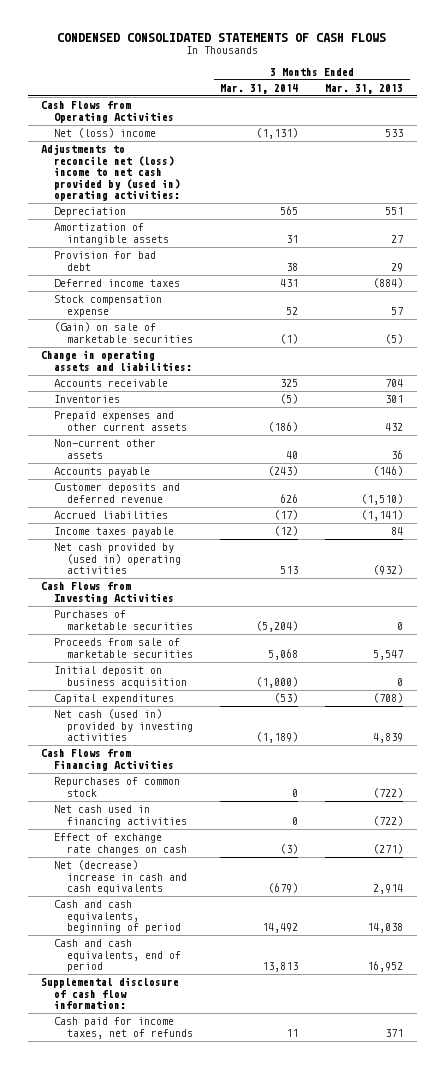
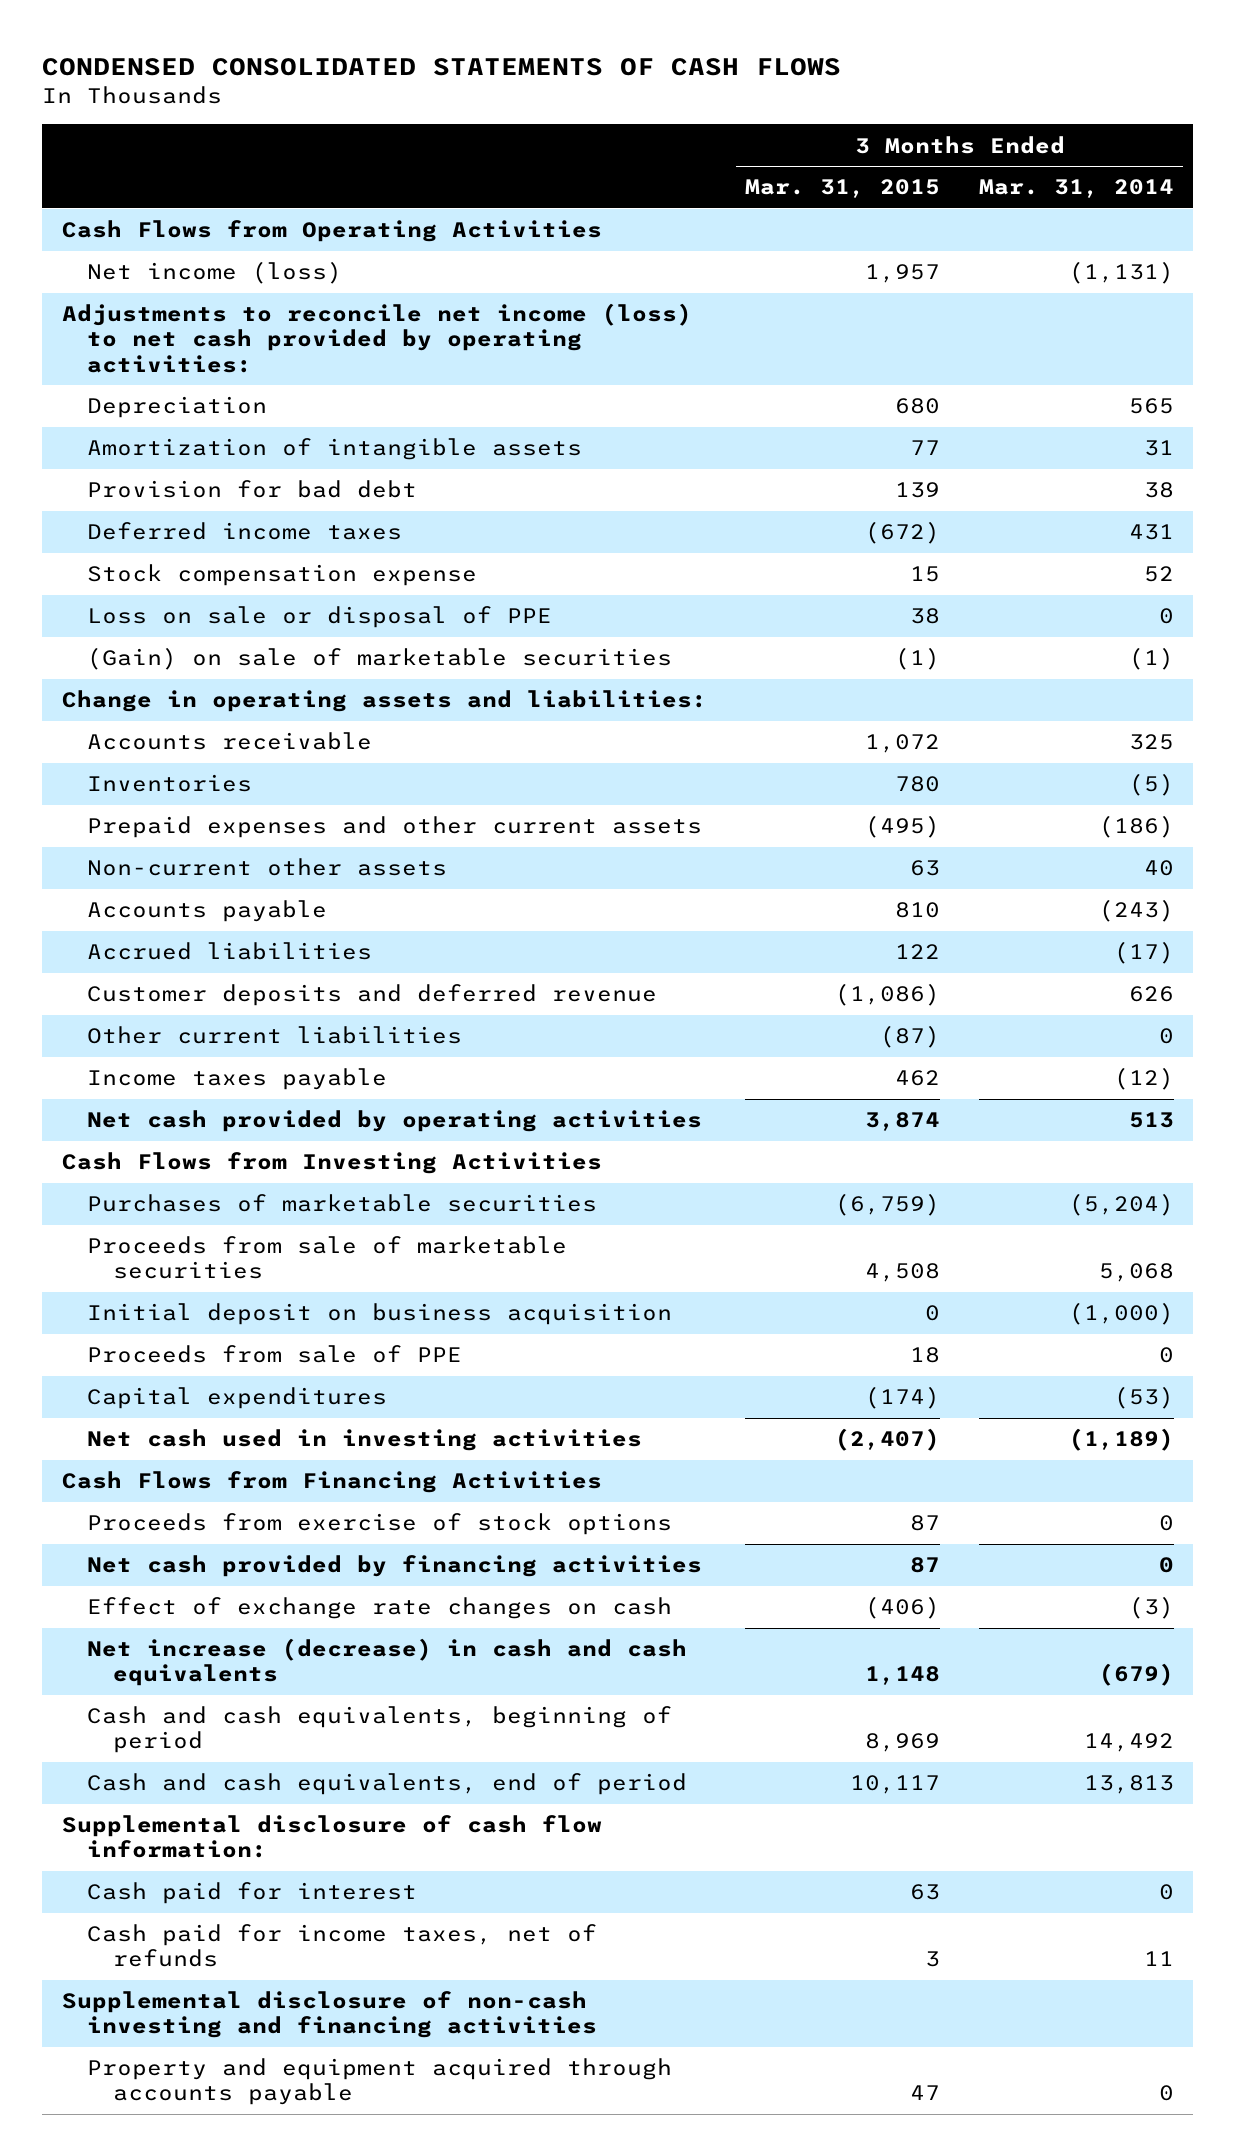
- | 3 Months Ended Mar. 31, 2014 | 3 Months Ended Mar. 31, 2013
+ | 3 Months Ended Mar. 31, 2015 | 3 Months Ended Mar. 31, 2014
- Net (loss) income | (1,131) | 533
- Adjustments to reconcile net (loss) income to net cash provided by (used in) operating activities:
+ Net income (loss) | 1,957 | (1,131)
+ Adjustments to reconcile net income (loss) to net cash provided by operating activities:
+ Loss on sale or disposal of PPE | 38 | 0
moved down: Customer deposits and deferred revenue | (1,086) | 626
+ Other current liabilities | (87) | 0
- Net cash provided by (used in) operating activities | 513 | (932)
+ Net cash provided by operating activities | 3,874 | 513
+ Proceeds from sale of PPE | 18 | 0
- Net cash (used in) provided by investing activities | (1,189) | 4,839
+ Net cash used in investing activities | (2,407) | (1,189)
- Repurchases of common stock | 0 | (722)
- Net cash used in financing activities | 0 | (722)
+ Proceeds from exercise of stock options | 87 | 0
+ Net cash provided by financing activities | 87 | 0
- Net (decrease) increase in cash and cash equivalents | (679) | 2,914
+ Net increase (decrease) in cash and cash equivalents | 1,148 | (679)
+ Cash paid for interest | 63 | 0
+ Supplemental disclosure of non-cash investing and financing activities
+ Property and equipment acquired through accounts payable | 47 | 0

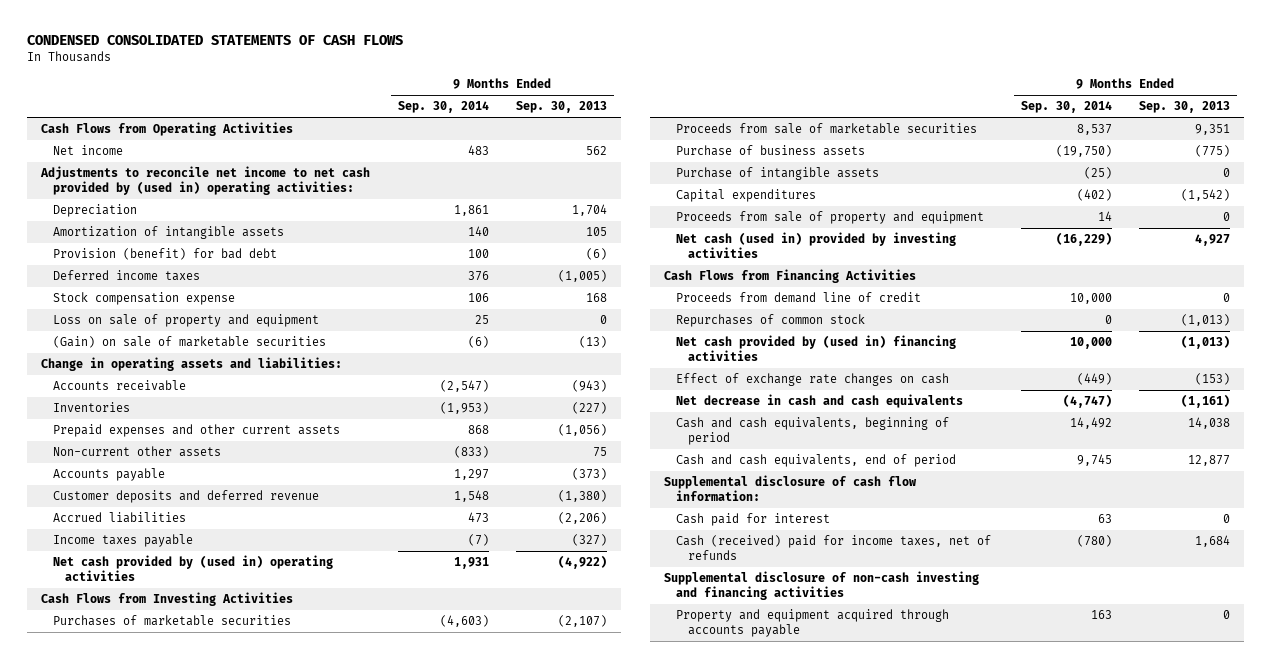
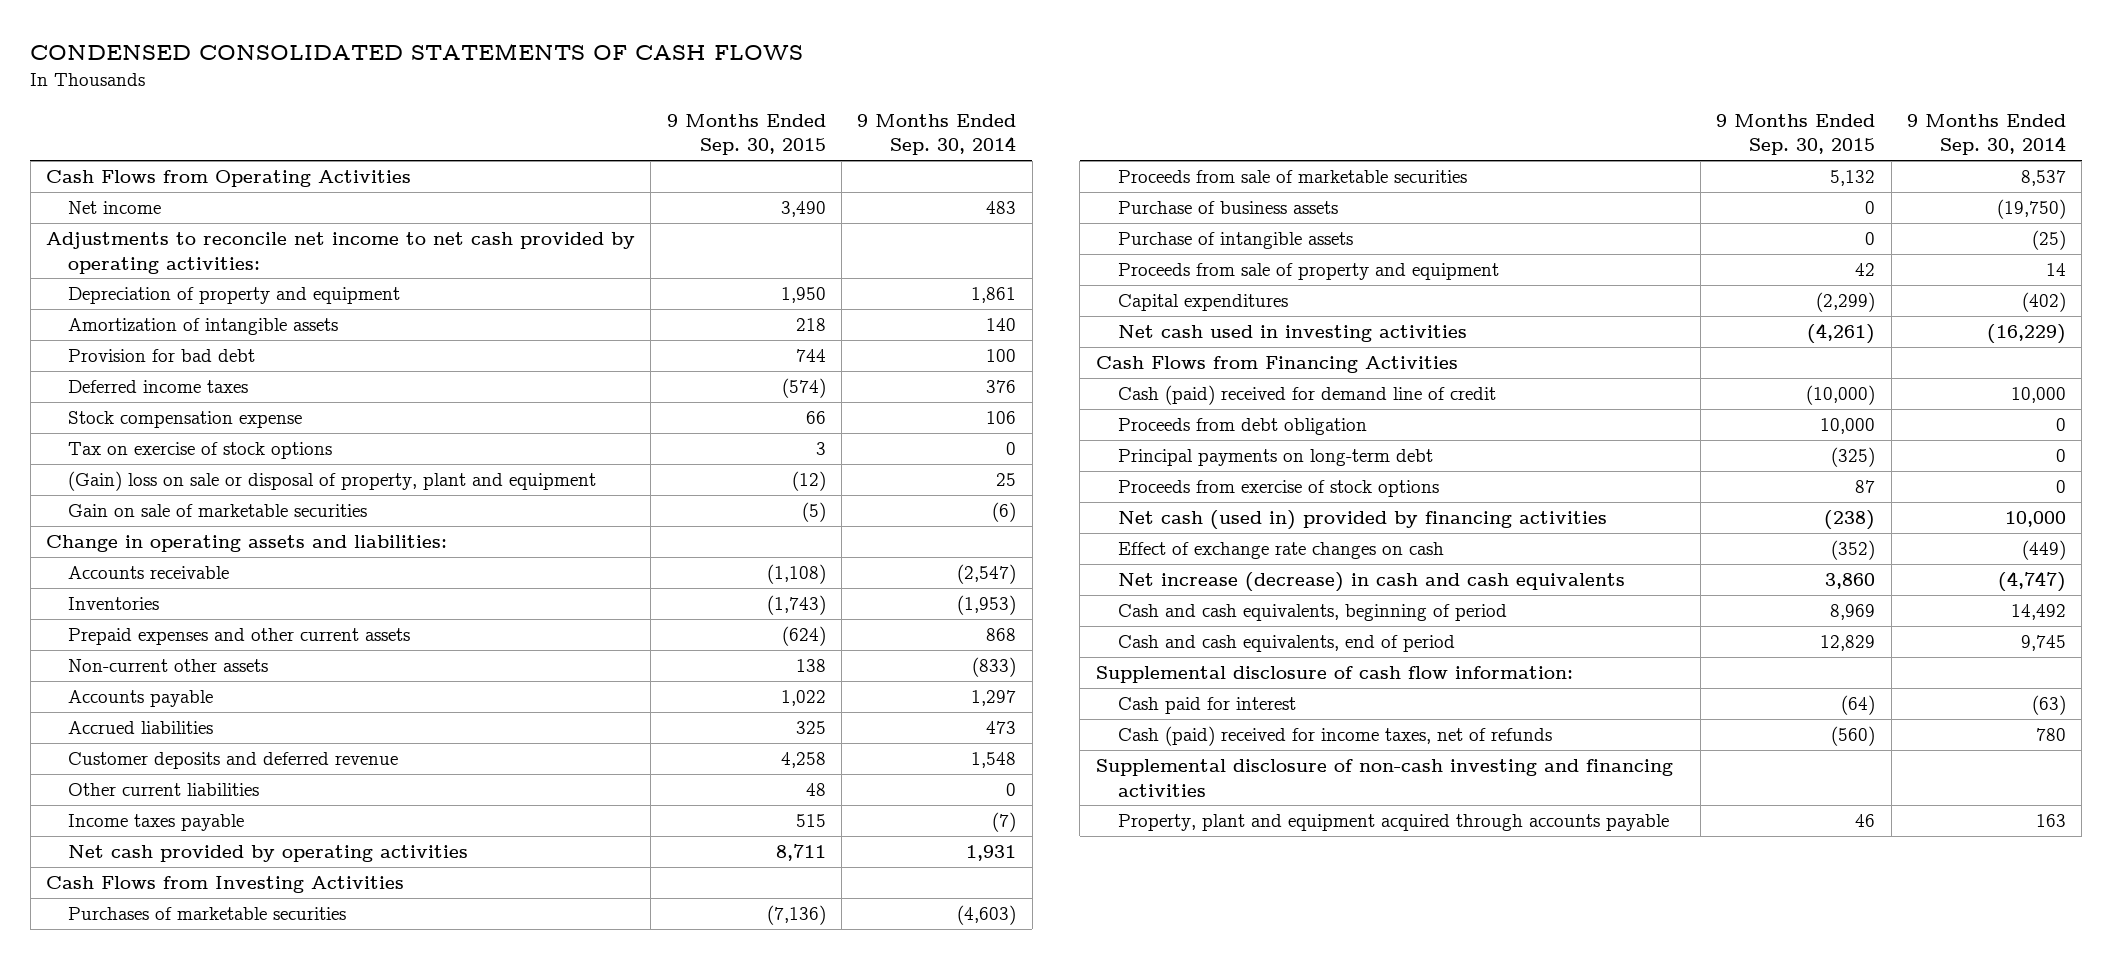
- | 9 Months Ended Sep. 30, 2014 | 9 Months Ended Sep. 30, 2013
+ | 9 Months Ended Sep. 30, 2015 | 9 Months Ended Sep. 30, 2014
- Adjustments to reconcile net income to net cash provided by (used in) operating activities:
- Depreciation | 1,861 | 1,704
+ Adjustments to reconcile net income to net cash provided by operating activities:
+ Depreciation of property and equipment | 1,950 | 1,861
- Provision (benefit) for bad debt | 100 | (6)
+ Provision for bad debt | 744 | 100
- Loss on sale of property and equipment | 25 | 0
- (Gain) on sale of marketable securities | (6) | (13)
+ Tax on exercise of stock options | 3 | 0
+ (Gain) loss on sale or disposal of property, plant and equipment | (12) | 25
+ Gain on sale of marketable securities | (5) | (6)
moved down: Customer deposits and deferred revenue | 4,258 | 1,548
+ Other current liabilities | 48 | 0
- Net cash provided by (used in) operating activities | 1,931 | (4,922)
+ Net cash provided by operating activities | 8,711 | 1,931
- Net cash (used in) provided by investing activities | (16,229) | 4,927
moved down: Capital expenditures | (2,299) | (402)
+ Net cash used in investing activities | (4,261) | (16,229)
- Proceeds from demand line of credit | 10,000 | 0
- Repurchases of common stock | 0 | (1,013)
- Net cash provided by (used in) financing activities | 10,000 | (1,013)
+ Cash (paid) received for demand line of credit | (10,000) | 10,000
+ Proceeds from debt obligation | 10,000 | 0
+ Principal payments on long-term debt | (325) | 0
+ Proceeds from exercise of stock options | 87 | 0
+ Net cash (used in) provided by financing activities | (238) | 10,000
- Net decrease in cash and cash equivalents | (4,747) | (1,161)
+ Net increase (decrease) in cash and cash equivalents | 3,860 | (4,747)
- Cash paid for interest | 63 | 0
- Cash (received) paid for income taxes, net of refunds | (780) | 1,684
+ Cash paid for interest | (64) | (63)
+ Cash (paid) received for income taxes, net of refunds | (560) | 780
- Property and equipment acquired through accounts payable | 163 | 0
+ Property, plant and equipment acquired through accounts payable | 46 | 163

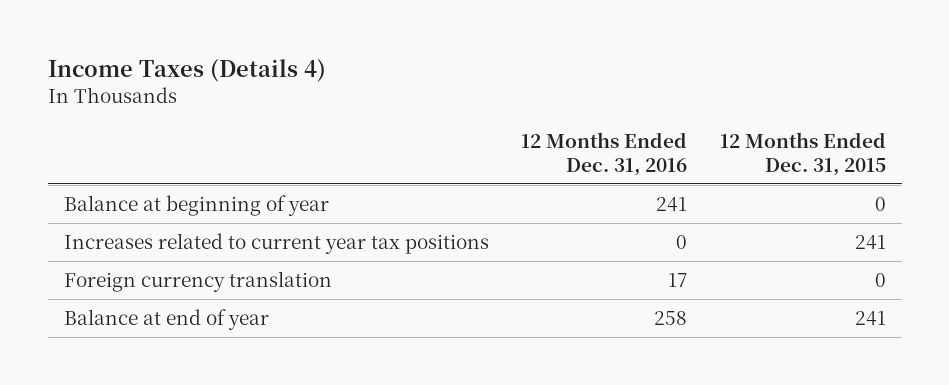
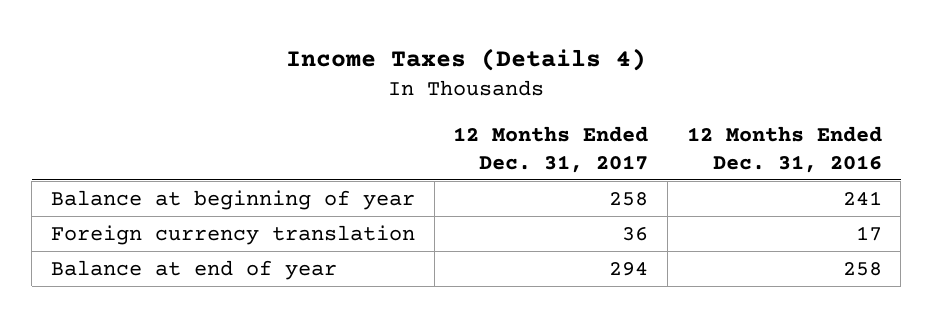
- | 12 Months Ended Dec. 31, 2016 | 12 Months Ended Dec. 31, 2015
+ | 12 Months Ended Dec. 31, 2017 | 12 Months Ended Dec. 31, 2016
- Increases related to current year tax positions | 0 | 241

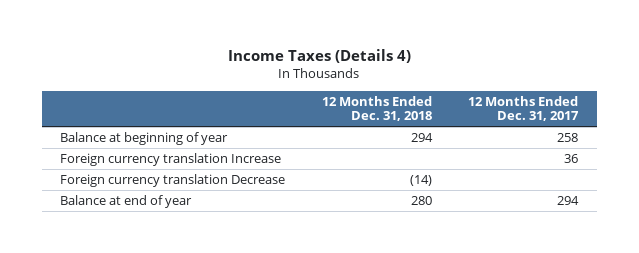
- | 12 Months Ended Dec. 31, 2017 | 12 Months Ended Dec. 31, 2016
+ | 12 Months Ended Dec. 31, 2018 | 12 Months Ended Dec. 31, 2017
- Foreign currency translation | 36 | 17
+ Foreign currency translation Increase | | 36
+ Foreign currency translation Decrease | (14) |

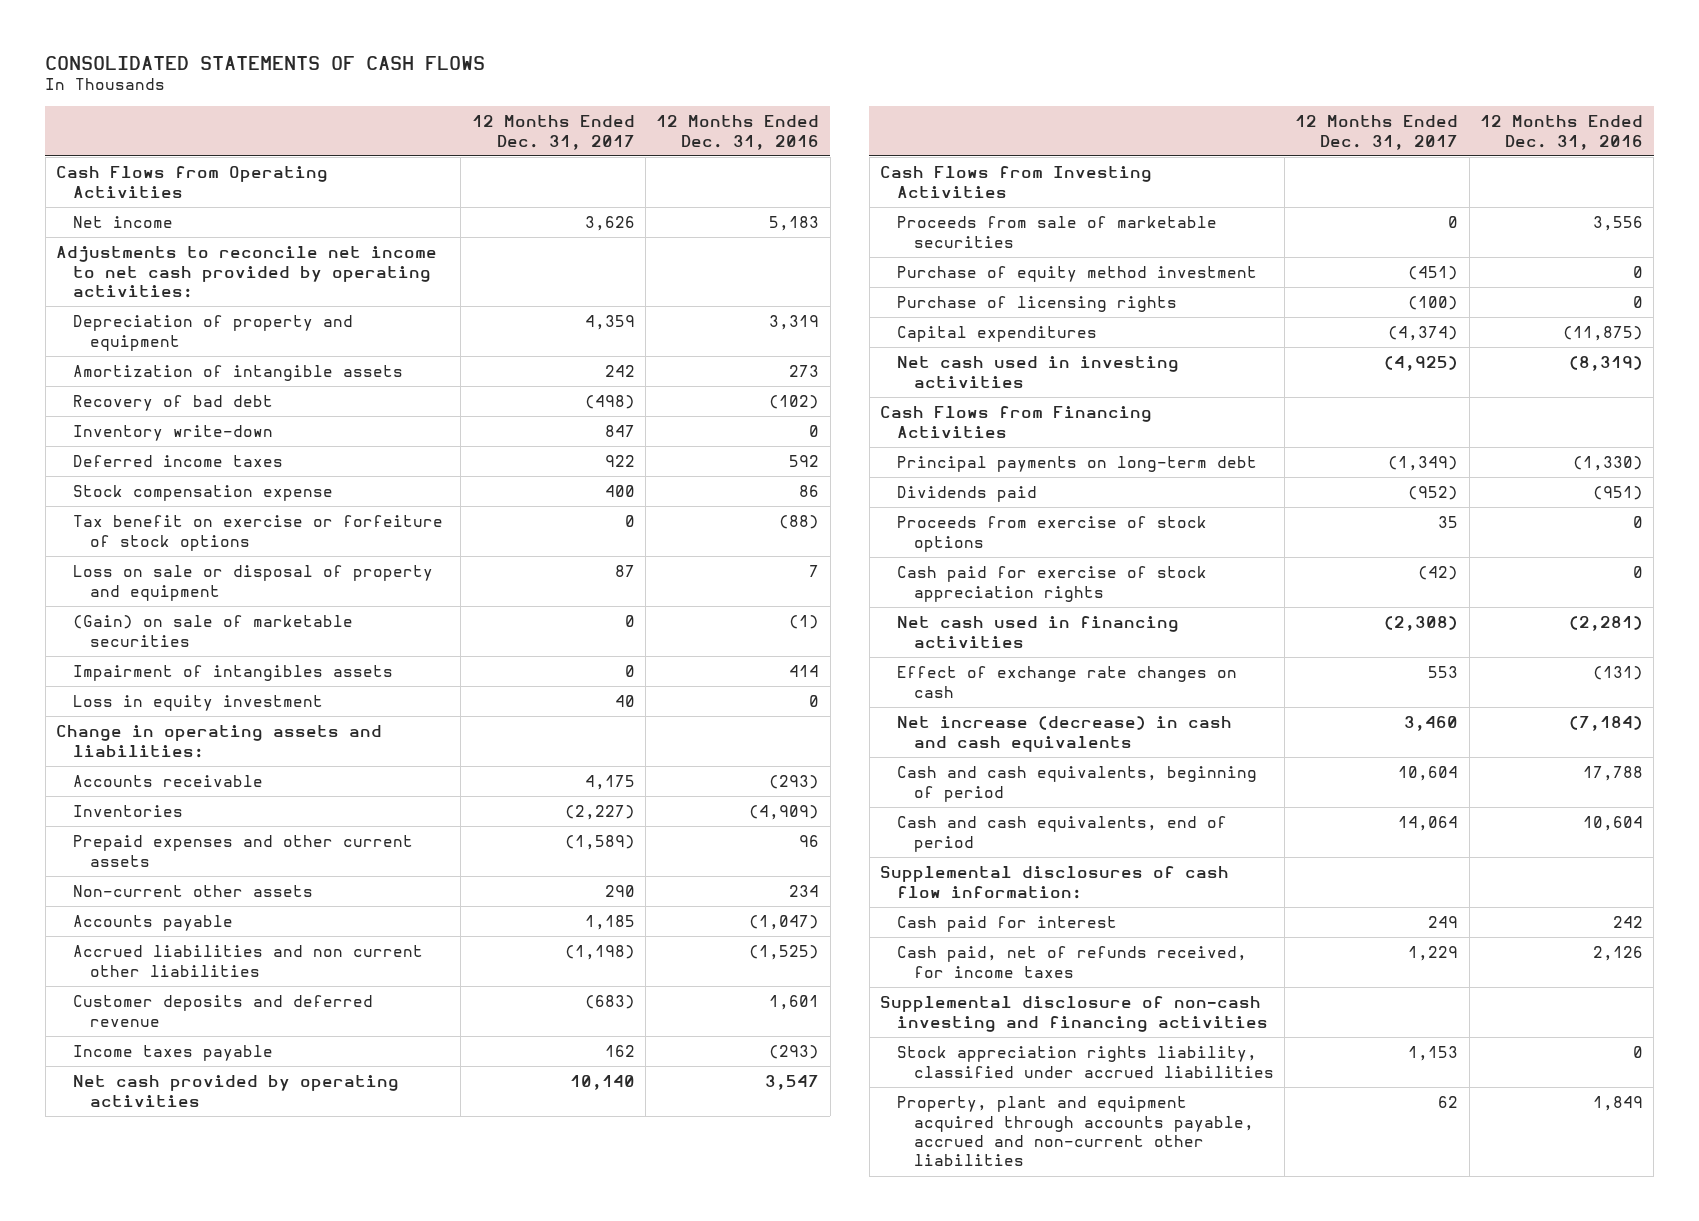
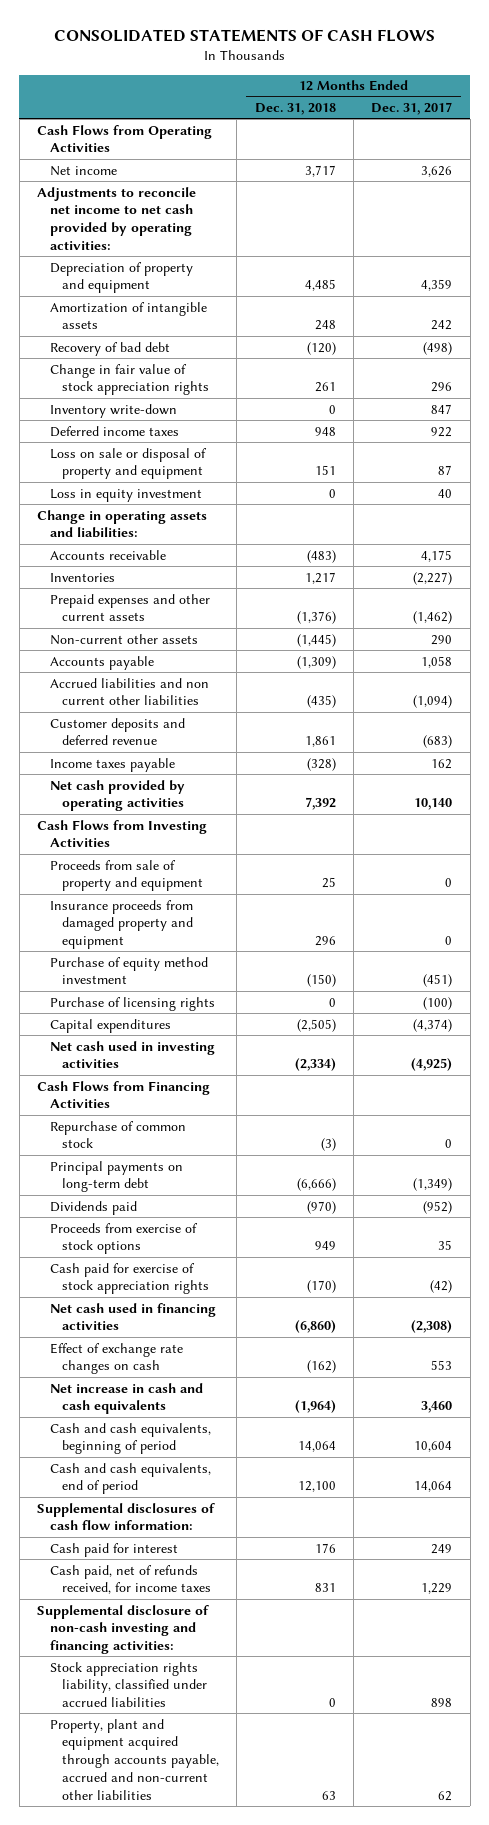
- | 12 Months Ended Dec. 31, 2017 | 12 Months Ended Dec. 31, 2016
+ | 12 Months Ended Dec. 31, 2018 | 12 Months Ended Dec. 31, 2017
+ Change in fair value of stock appreciation rights | 261 | 296
- Stock compensation expense | 400 | 86
- Tax benefit on exercise or forfeiture of stock options | 0 | (88)
- (Gain) on sale of marketable securities | 0 | (1)
- Impairment of intangibles assets | 0 | 414
- Prepaid expenses and other current assets | (1,589) | 96
+ Prepaid expenses and other current assets | (1,376) | (1,462)
- Accounts payable | 1,185 | (1,047)
- Accrued liabilities and non current other liabilities | (1,198) | (1,525)
+ Accounts payable | (1,309) | 1,058
+ Accrued liabilities and non current other liabilities | (435) | (1,094)
- Proceeds from sale of marketable securities | 0 | 3,556
+ Proceeds from sale of property and equipment | 25 | 0
+ Insurance proceeds from damaged property and equipment | 296 | 0
+ Repurchase of common stock | (3) | 0
- Net increase (decrease) in cash and cash equivalents | 3,460 | (7,184)
+ Net increase in cash and cash equivalents | (1,964) | 3,460
- Supplemental disclosure of non-cash investing and financing activities
- Stock appreciation rights liability, classified under accrued liabilities | 1,153 | 0
+ Supplemental disclosure of non-cash investing and financing activities:
+ Stock appreciation rights liability, classified under accrued liabilities | 0 | 898

